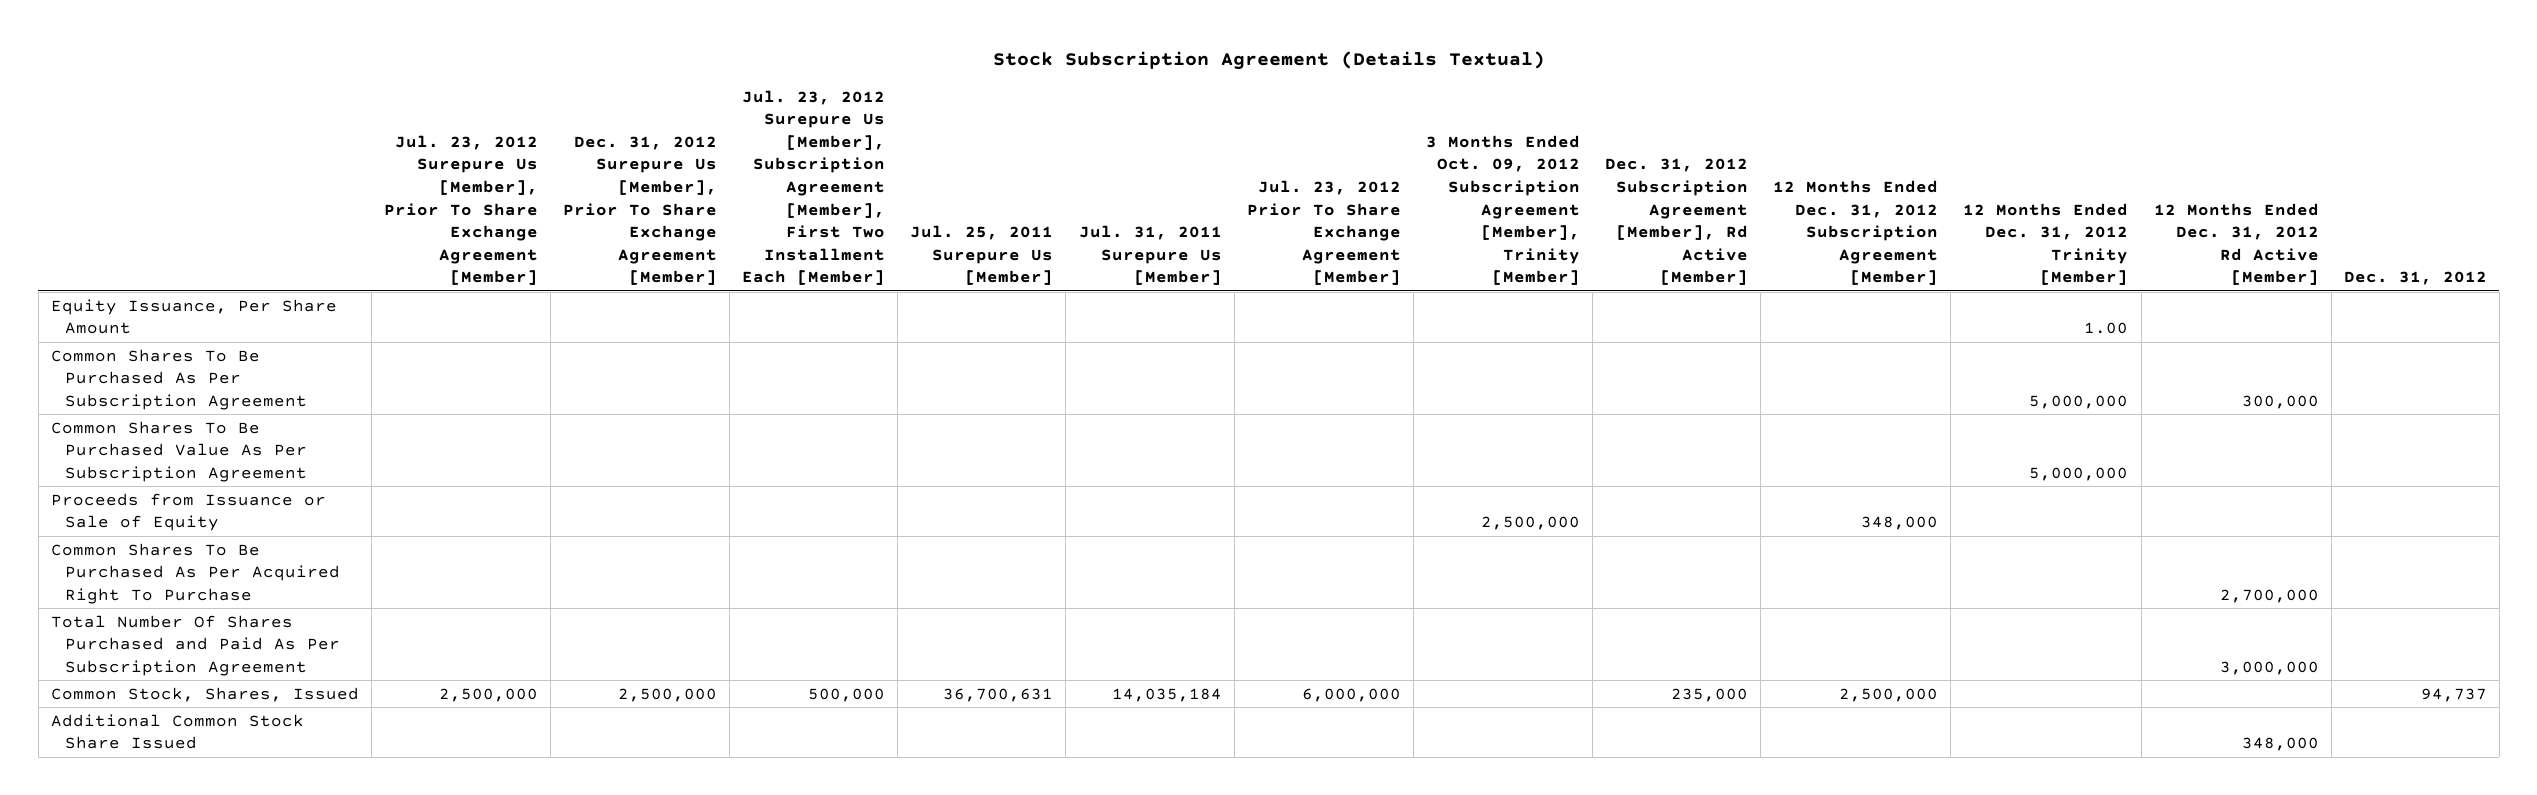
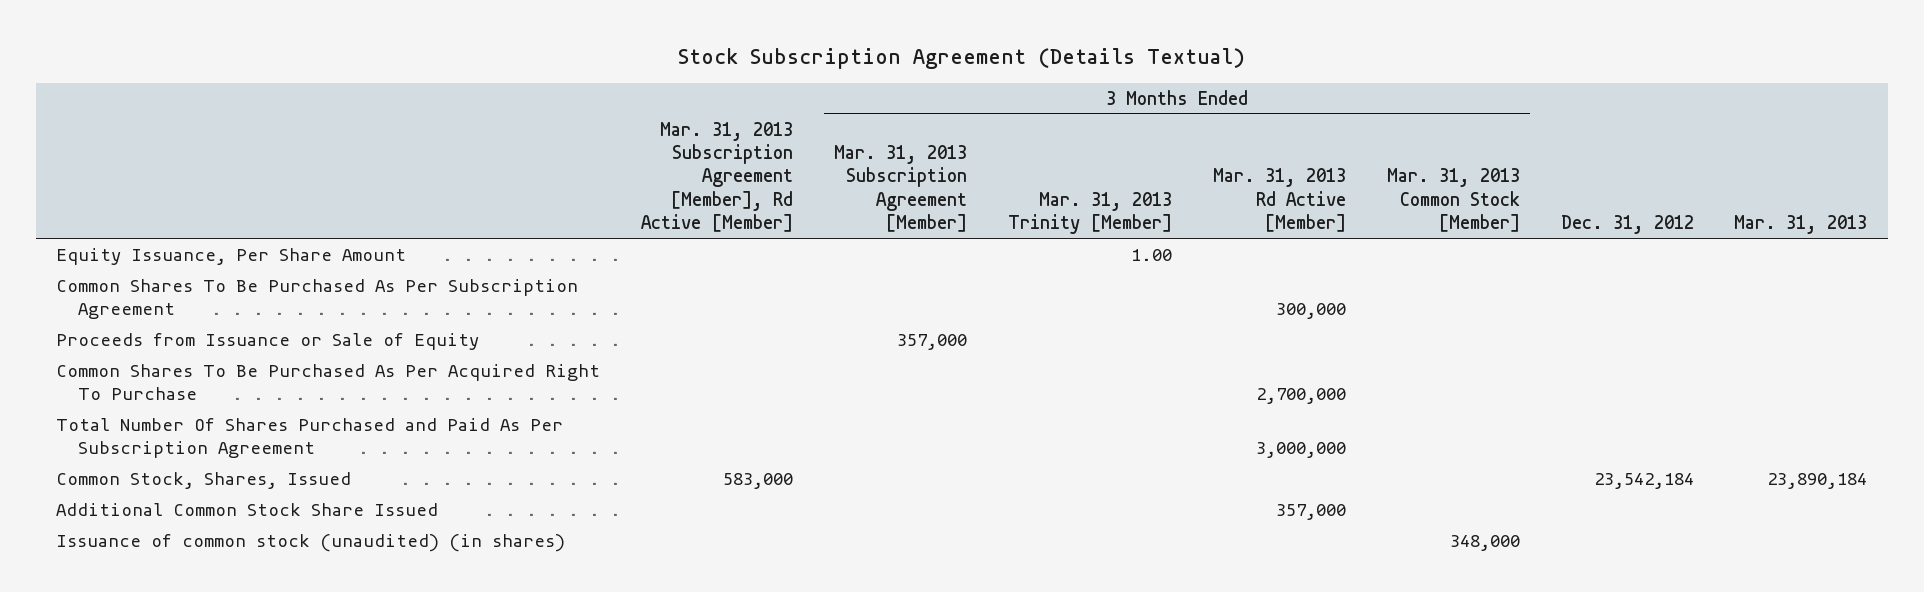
- | Jul. 23, 2012 Surepure Us [Member], Prior To Share Exchange Agreement [Member] | Dec. 31, 2012 Surepure Us [Member], Prior To Share Exchange Agreement [Member] | Jul. 23, 2012 Surepure Us [Member], Subscription Agreement [Member], First Two Installment Each [Member] | Jul. 25, 2011 Surepure Us [Member] | Jul. 31, 2011 Surepure Us [Member] | Jul. 23, 2012 Prior To Share Exchange Agreement [Member] | 3 Months Ended Oct. 09, 2012 Subscription Agreement [Member], Trinity [Member] | Dec. 31, 2012 Subscription Agreement [Member], Rd Active [Member] | 12 Months Ended Dec. 31, 2012 Subscription Agreement [Member] | 12 Months Ended Dec. 31, 2012 Trinity [Member] | 12 Months Ended Dec. 31, 2012 Rd Active [Member] | Dec. 31, 2012
+ | Mar. 31, 2013 Subscription Agreement [Member], Rd Active [Member] | 3 Months Ended Mar. 31, 2013 Subscription Agreement [Member] | 3 Months Ended Mar. 31, 2013 Trinity [Member] | 3 Months Ended Mar. 31, 2013 Rd Active [Member] | 3 Months Ended Mar. 31, 2013 Common Stock [Member] | Dec. 31, 2012 | Mar. 31, 2013
- Common Shares To Be Purchased Value As Per Subscription Agreement | | | | | | | | | | 5,000,000 | |
- Common Stock, Shares, Issued | 2,500,000 | 2,500,000 | 500,000 | 36,700,631 | 14,035,184 | 6,000,000 | | 235,000 | 2,500,000 | | | 94,737
+ Common Stock, Shares, Issued | 583,000 | | | | | 23,542,184 | 23,890,184
+ Issuance of common stock (unaudited) (in shares) | | | | | 348,000 | |

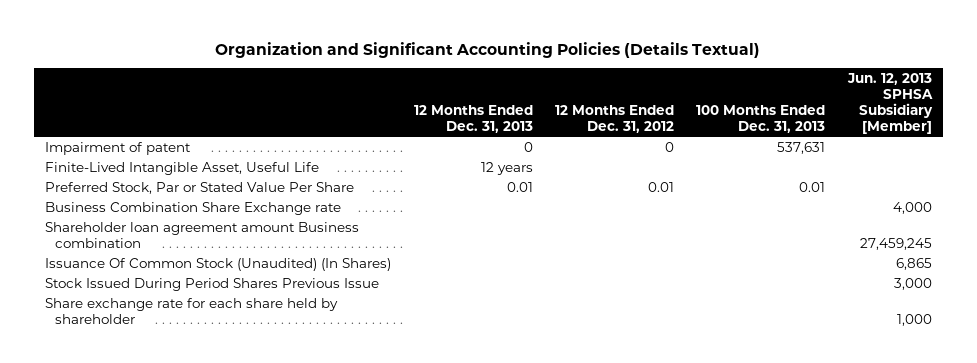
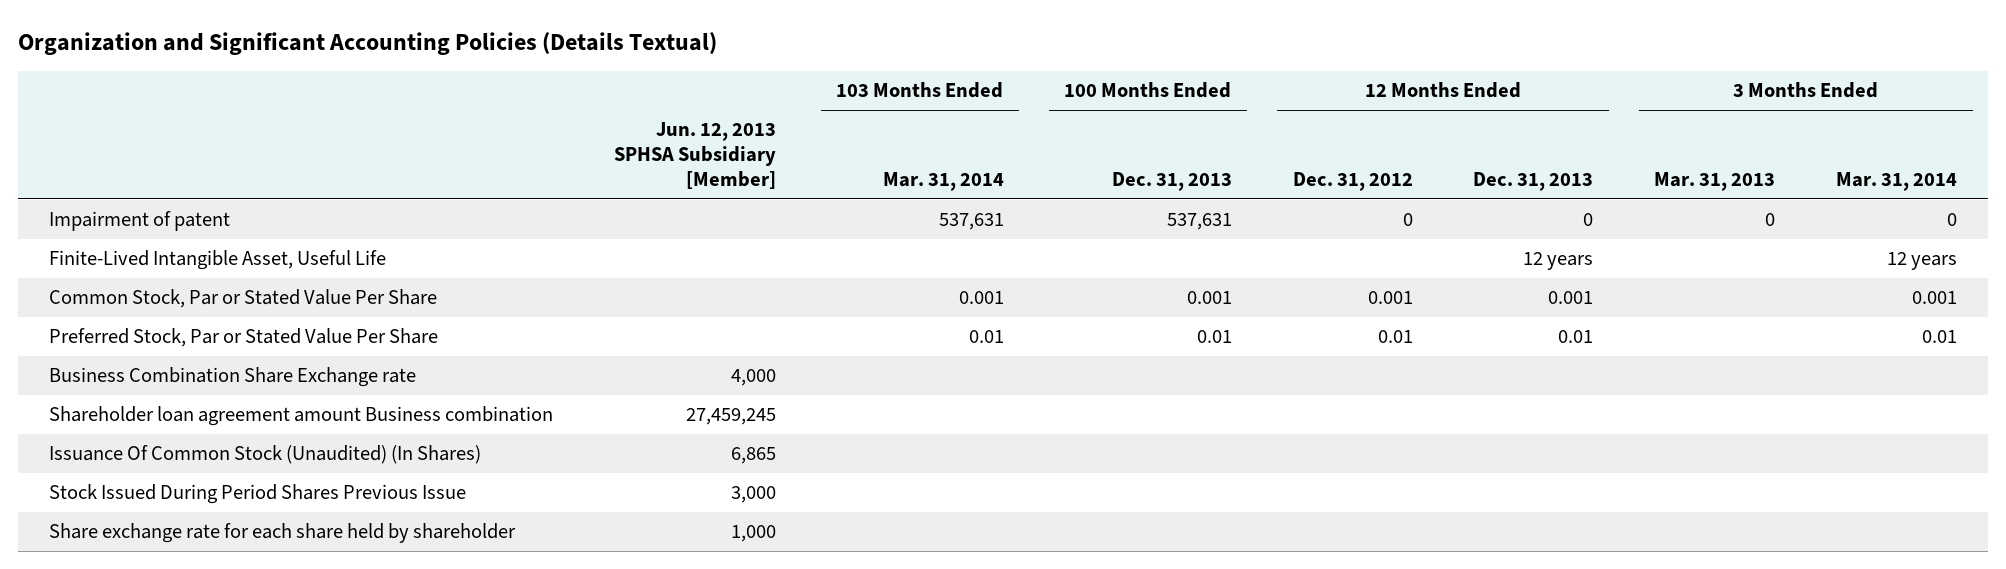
- | 12 Months Ended Dec. 31, 2013 | 12 Months Ended Dec. 31, 2012 | 100 Months Ended Dec. 31, 2013 | Jun. 12, 2013 SPHSA Subsidiary [Member]
+ | Jun. 12, 2013 SPHSA Subsidiary [Member] | 103 Months Ended Mar. 31, 2014 | 100 Months Ended Dec. 31, 2013 | 12 Months Ended Dec. 31, 2012 | 12 Months Ended Dec. 31, 2013 | 3 Months Ended Mar. 31, 2013 | 3 Months Ended Mar. 31, 2014
+ Common Stock, Par or Stated Value Per Share | | 0.001 | 0.001 | 0.001 | 0.001 | | 0.001

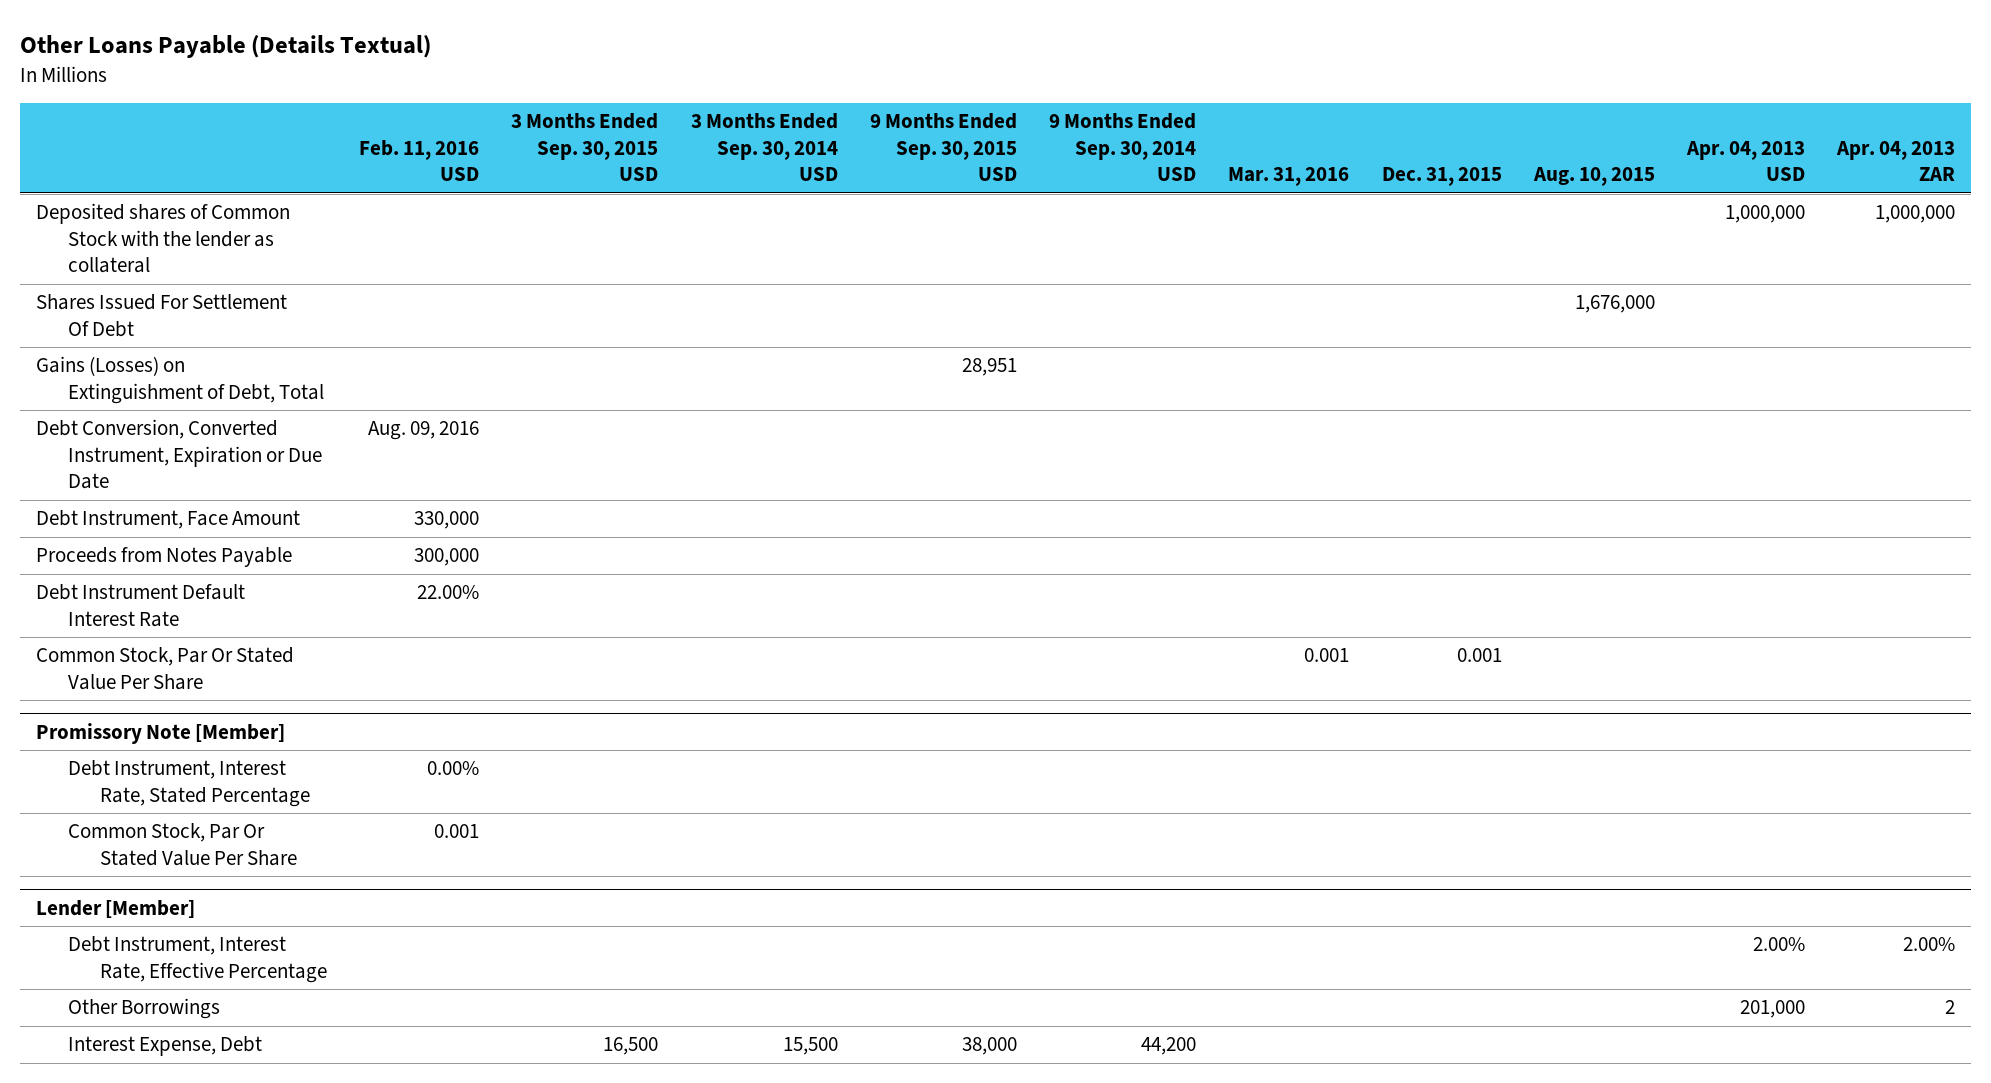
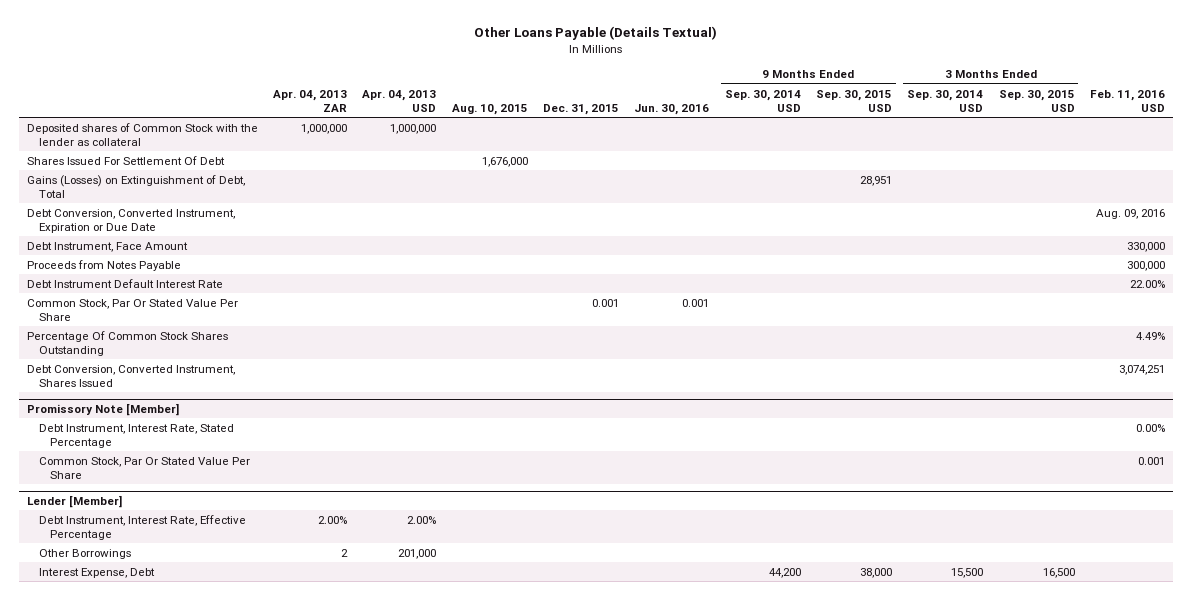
- | Feb. 11, 2016 USD | 3 Months Ended Sep. 30, 2015 USD | 3 Months Ended Sep. 30, 2014 USD | 9 Months Ended Sep. 30, 2015 USD | 9 Months Ended Sep. 30, 2014 USD | Mar. 31, 2016 | Dec. 31, 2015 | Aug. 10, 2015 | Apr. 04, 2013 USD | Apr. 04, 2013 ZAR
+ | Apr. 04, 2013 ZAR | Apr. 04, 2013 USD | Aug. 10, 2015 | Dec. 31, 2015 | Jun. 30, 2016 | 9 Months Ended Sep. 30, 2014 USD | 9 Months Ended Sep. 30, 2015 USD | 3 Months Ended Sep. 30, 2014 USD | 3 Months Ended Sep. 30, 2015 USD | Feb. 11, 2016 USD
+ Percentage Of Common Stock Shares Outstanding | | | | | | | | | | 4.49%
+ Debt Conversion, Converted Instrument, Shares Issued | | | | | | | | | | 3,074,251

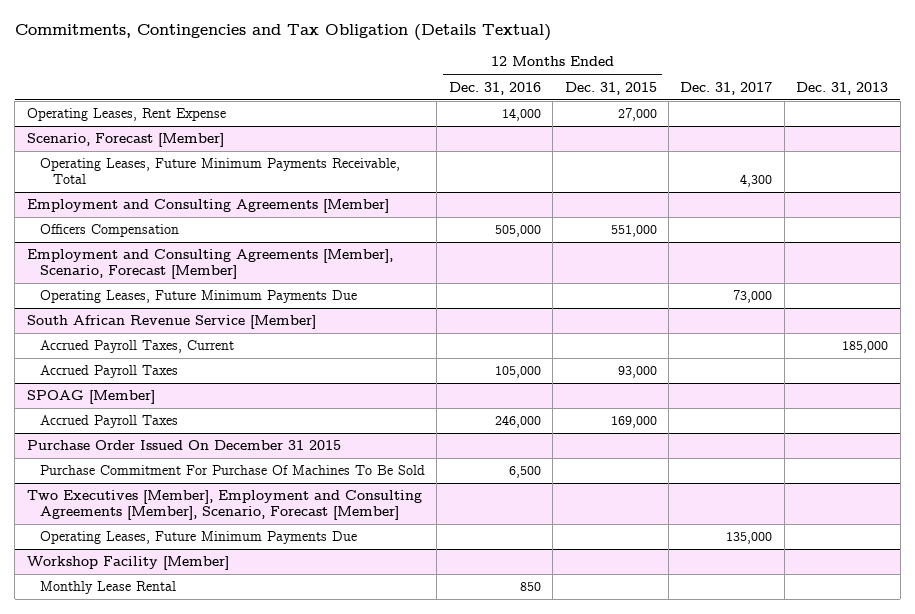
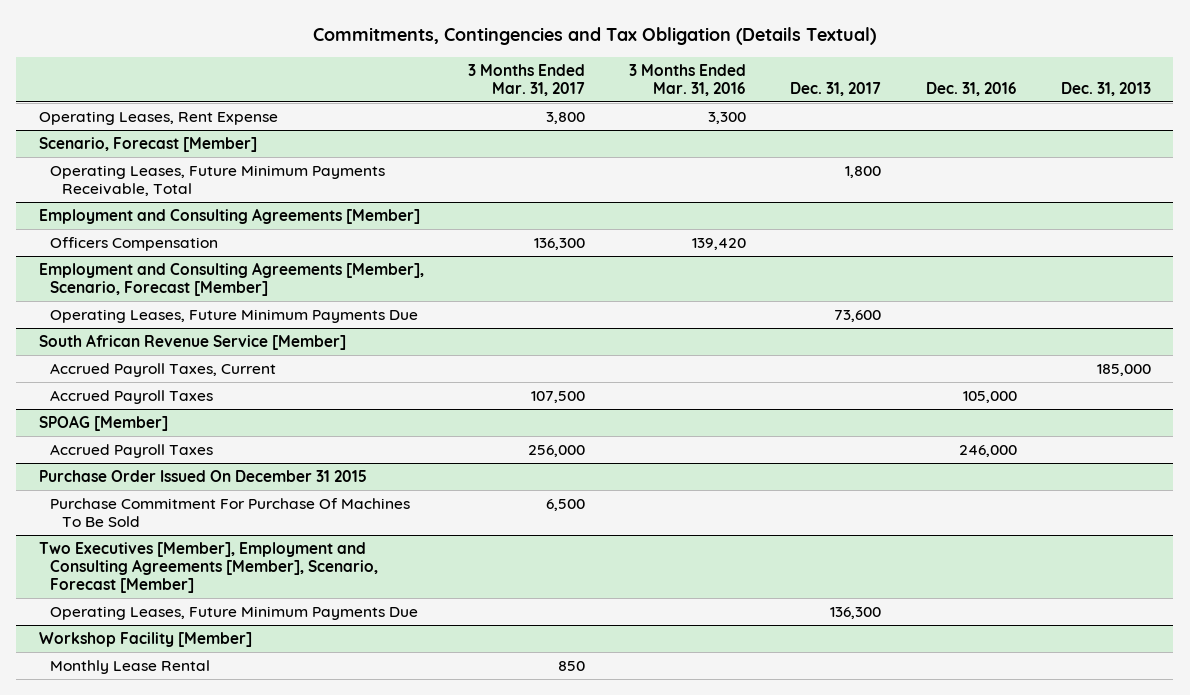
- | 12 Months Ended Dec. 31, 2016 | 12 Months Ended Dec. 31, 2015 | Dec. 31, 2017 | Dec. 31, 2013
+ | 3 Months Ended Mar. 31, 2017 | 3 Months Ended Mar. 31, 2016 | Dec. 31, 2017 | Dec. 31, 2016 | Dec. 31, 2013
@ Scenario, Forecast [Member]
- Operating Leases, Future Minimum Payments Receivable, Total | | | 4,300 |
+ Operating Leases, Future Minimum Payments Receivable, Total | | | 1,800 | |
@ Employment and Consulting Agreements [Member], Scenario, Forecast [Member]
- Operating Leases, Future Minimum Payments Due | | | 73,000 |
+ Operating Leases, Future Minimum Payments Due | | | 73,600 | |
@ Two Executives [Member], Employment and Consulting Agreements [Member], Scenario, Forecast [Member]
- Operating Leases, Future Minimum Payments Due | | | 135,000 |
+ Operating Leases, Future Minimum Payments Due | | | 136,300 | |

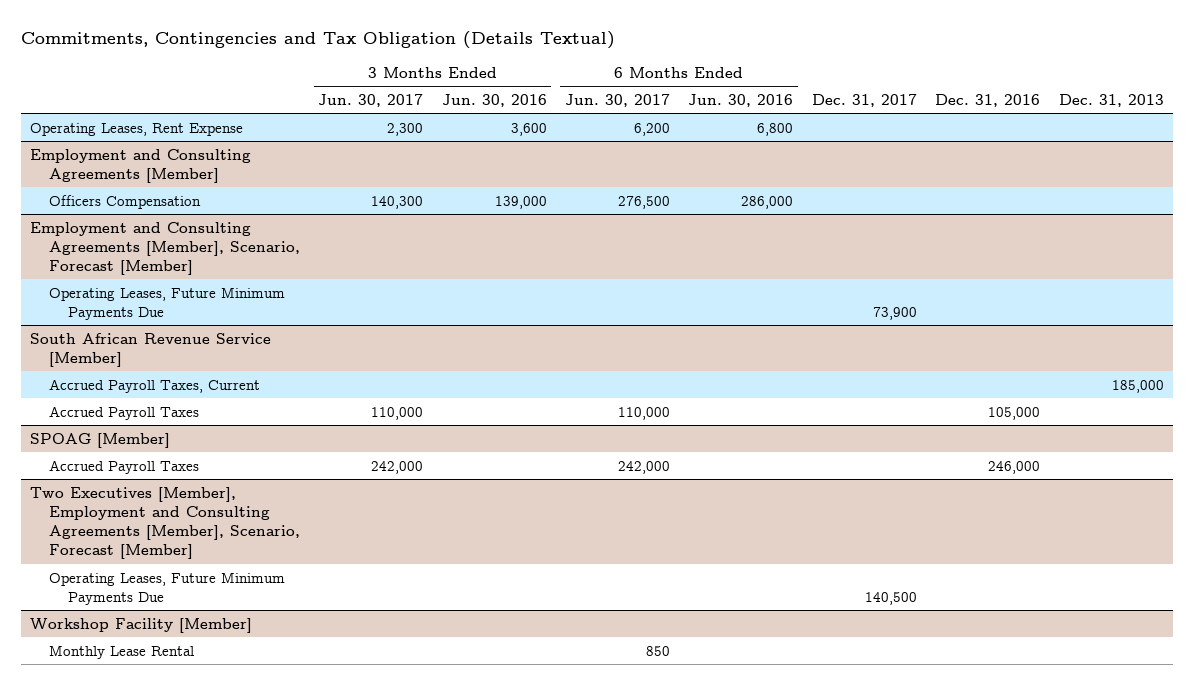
- | 3 Months Ended Mar. 31, 2017 | 3 Months Ended Mar. 31, 2016 | Dec. 31, 2017 | Dec. 31, 2016 | Dec. 31, 2013
+ | 3 Months Ended Jun. 30, 2017 | 3 Months Ended Jun. 30, 2016 | 6 Months Ended Jun. 30, 2017 | 6 Months Ended Jun. 30, 2016 | Dec. 31, 2017 | Dec. 31, 2016 | Dec. 31, 2013
- Scenario, Forecast [Member]
- Operating Leases, Future Minimum Payments Receivable, Total | | | 1,800 | |
@ Employment and Consulting Agreements [Member], Scenario, Forecast [Member]
- Operating Leases, Future Minimum Payments Due | | | 73,600 | |
+ Operating Leases, Future Minimum Payments Due | | | | | 73,900 | |
- Purchase Order Issued On December 31 2015
- Purchase Commitment For Purchase Of Machines To Be Sold | 6,500 | | | |
@ Two Executives [Member], Employment and Consulting Agreements [Member], Scenario, Forecast [Member]
- Operating Leases, Future Minimum Payments Due | | | 136,300 | |
+ Operating Leases, Future Minimum Payments Due | | | | | 140,500 | |

